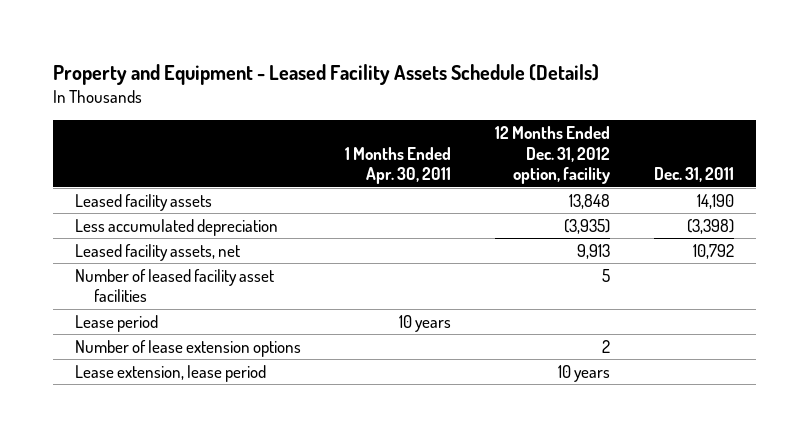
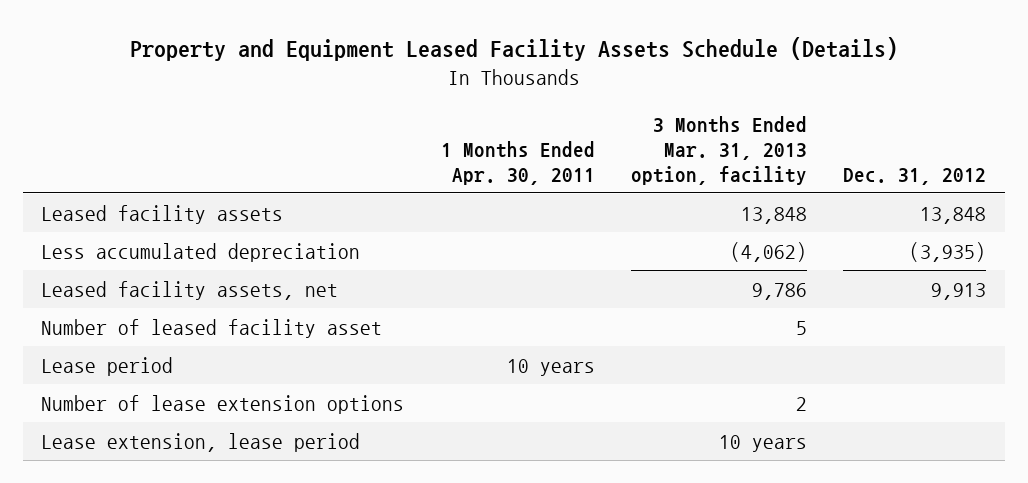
- Property and Equipment - Leased Facility Assets Schedule (Details)
+ Property and Equipment Leased Facility Assets Schedule (Details)
- | 1 Months Ended Apr. 30, 2011 | 12 Months Ended Dec. 31, 2012 option, facility | Dec. 31, 2011
+ | 1 Months Ended Apr. 30, 2011 | 3 Months Ended Mar. 31, 2013 option, facility | Dec. 31, 2012
- Number of leased facility asset facilities | | 5 |
+ Number of leased facility asset | | 5 |

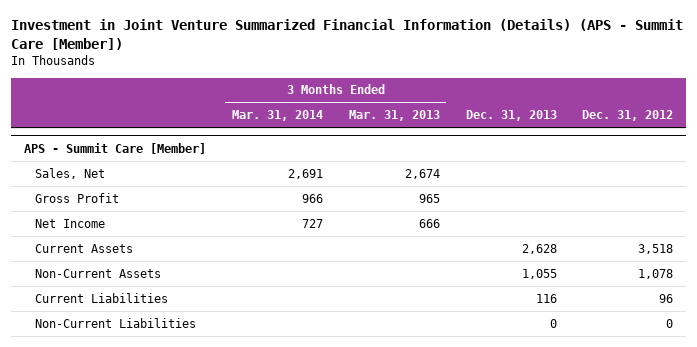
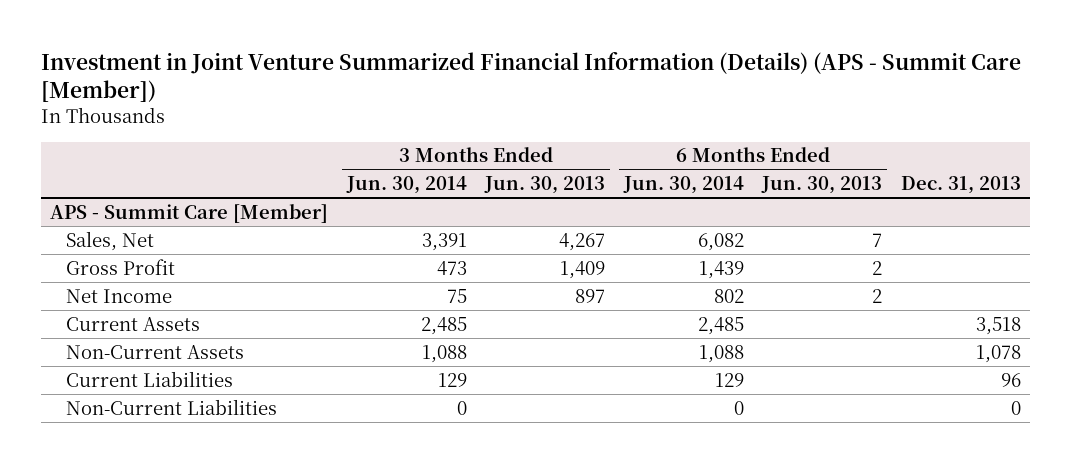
- | 3 Months Ended Mar. 31, 2014 | 3 Months Ended Mar. 31, 2013 | Dec. 31, 2013 | Dec. 31, 2012
+ | 3 Months Ended Jun. 30, 2014 | 3 Months Ended Jun. 30, 2013 | 6 Months Ended Jun. 30, 2014 | 6 Months Ended Jun. 30, 2013 | Dec. 31, 2013
@ APS - Summit Care [Member]
- Current Assets | | | 2,628 | 3,518
- Non-Current Assets | | | 1,055 | 1,078
- Current Liabilities | | | 116 | 96
+ Current Assets | 2,485 | | 2,485 | | 3,518
+ Non-Current Assets | 1,088 | | 1,088 | | 1,078
+ Current Liabilities | 129 | | 129 | | 96

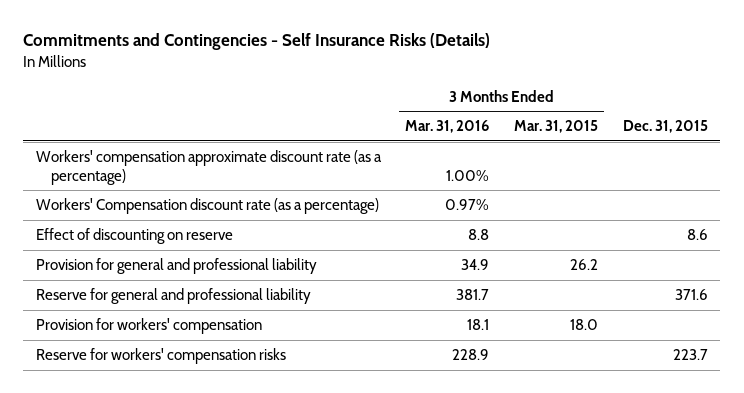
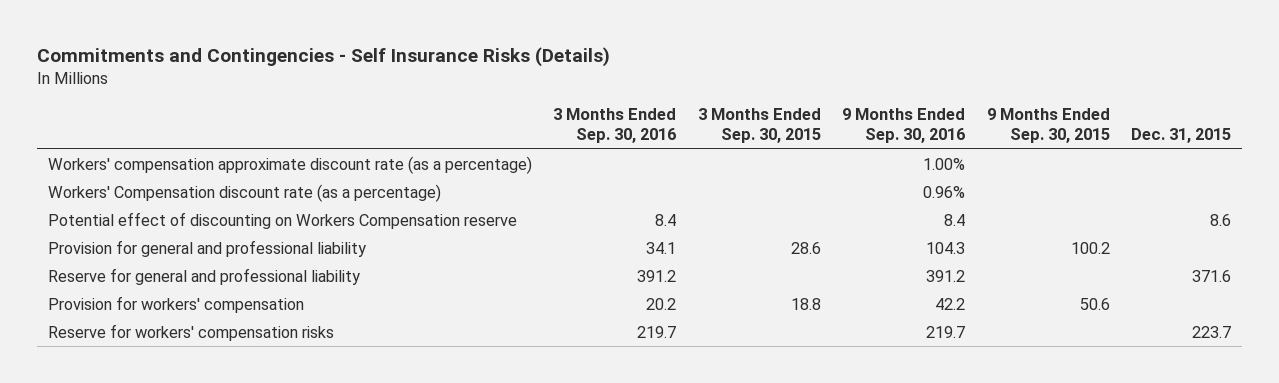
- | 3 Months Ended Mar. 31, 2016 | 3 Months Ended Mar. 31, 2015 | Dec. 31, 2015
+ | 3 Months Ended Sep. 30, 2016 | 3 Months Ended Sep. 30, 2015 | 9 Months Ended Sep. 30, 2016 | 9 Months Ended Sep. 30, 2015 | Dec. 31, 2015
- Effect of discounting on reserve | 8.8 | | 8.6
+ Potential effect of discounting on Workers Compensation reserve | 8.4 | | 8.4 | | 8.6

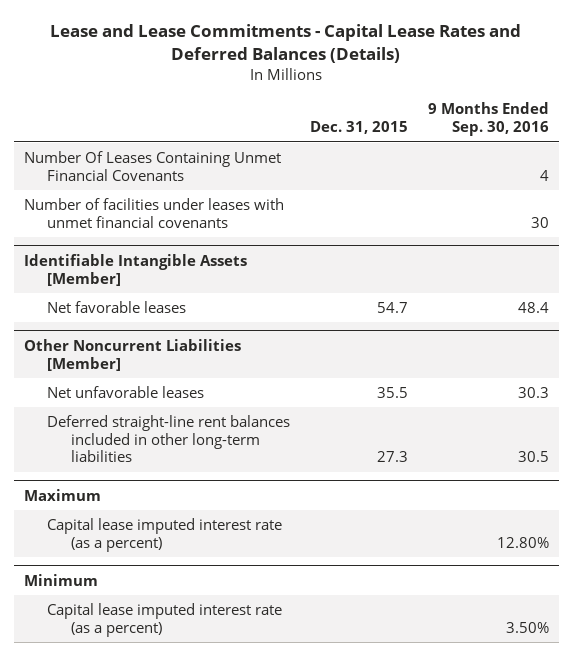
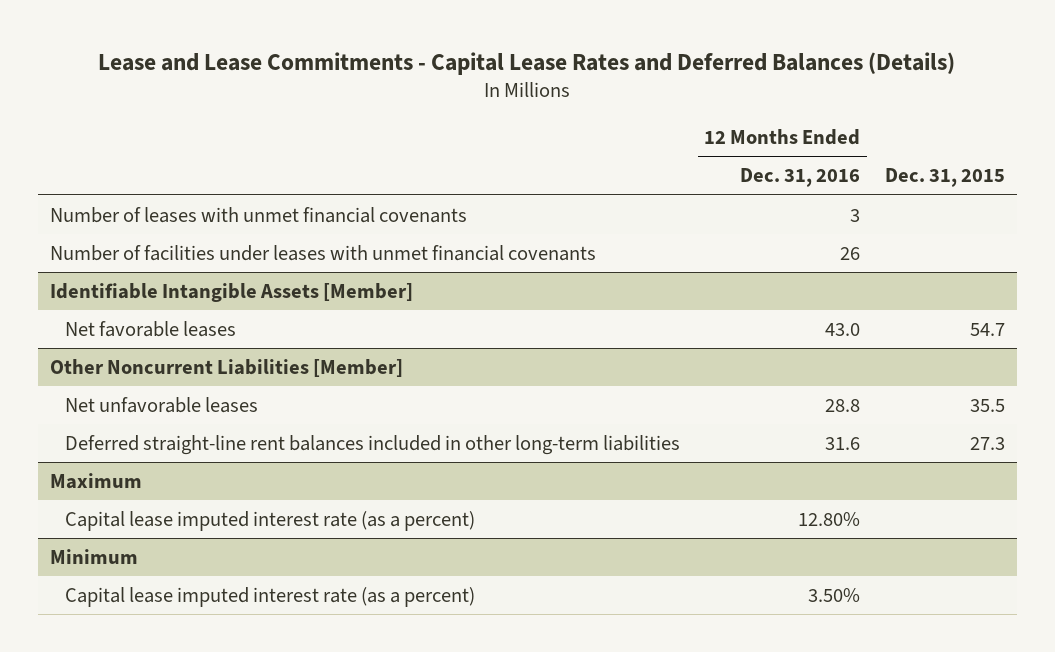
- | Dec. 31, 2015 | 9 Months Ended Sep. 30, 2016
+ | 12 Months Ended Dec. 31, 2016 | Dec. 31, 2015
- Number Of Leases Containing Unmet Financial Covenants | | 4
+ Number of leases with unmet financial covenants | 3 |

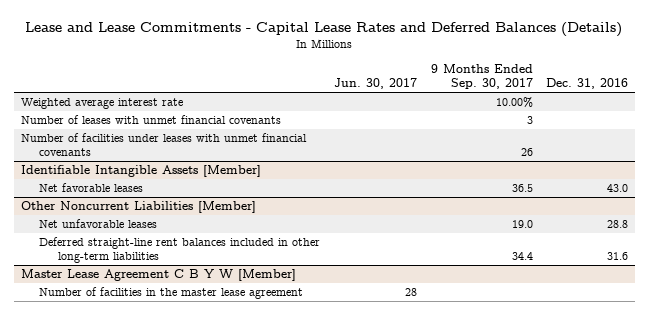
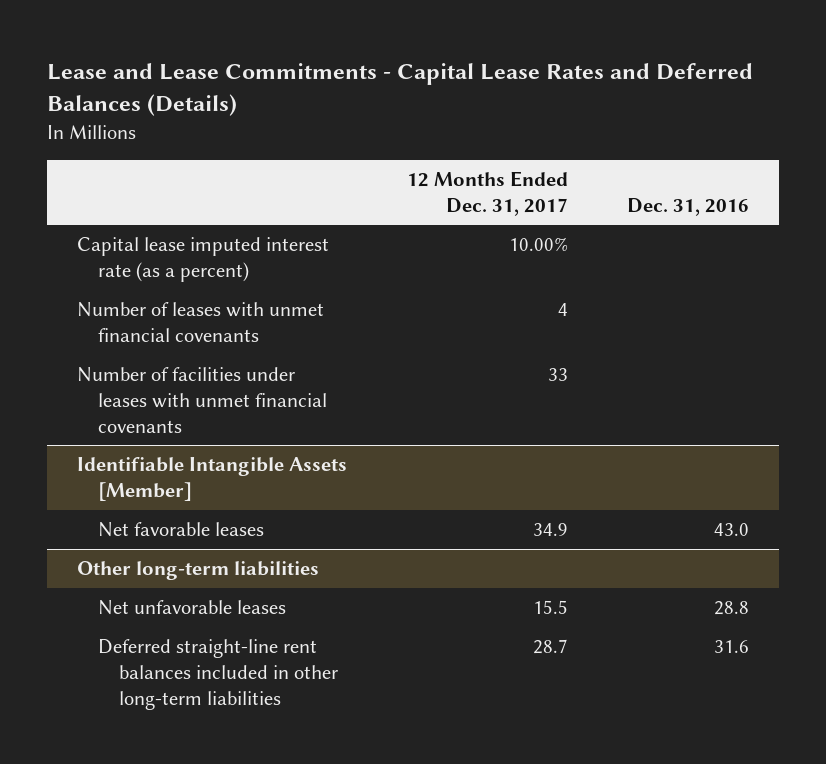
- | Jun. 30, 2017 | 9 Months Ended Sep. 30, 2017 | Dec. 31, 2016
+ | 12 Months Ended Dec. 31, 2017 | Dec. 31, 2016
- Weighted average interest rate | | 10.00% |
+ Capital lease imputed interest rate (as a percent) | 10.00% |
- Other Noncurrent Liabilities [Member]
+ Other long-term liabilities
- Master Lease Agreement C B Y W [Member]
- Number of facilities in the master lease agreement | 28 | |

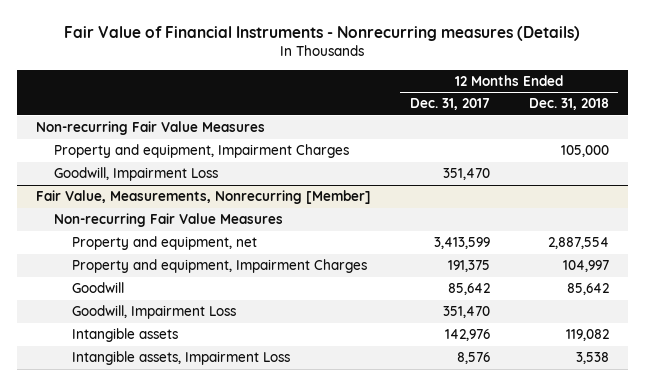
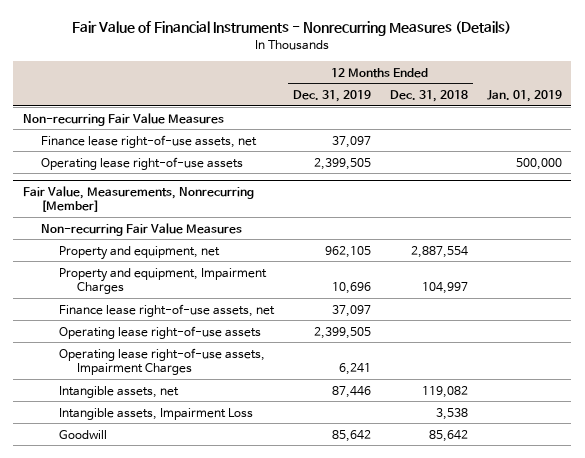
- Fair Value of Financial Instruments - Nonrecurring measures (Details)
+ Fair Value of Financial Instruments - Nonrecurring Measures (Details)
- | 12 Months Ended Dec. 31, 2017 | 12 Months Ended Dec. 31, 2018
+ | 12 Months Ended Dec. 31, 2019 | 12 Months Ended Dec. 31, 2018 | Jan. 01, 2019
- Property and equipment, Impairment Charges | | 105,000
- Goodwill, Impairment Loss | 351,470 |
+ Finance lease right-of-use assets, net | 37,097 | |
+ Operating lease right-of-use assets | 2,399,505 | | 500,000
@ Fair Value, Measurements, Nonrecurring [Member]
- Goodwill, Impairment Loss | 351,470 |
- Intangible assets | 142,976 | 119,082
+ Finance lease right-of-use assets, net | 37,097 | |
+ Operating lease right-of-use assets | 2,399,505 | |
+ Operating lease right-of-use assets, Impairment Charges | 6,241 | |
+ Intangible assets, net | 87,446 | 119,082 |
moved down: Goodwill | 85,642 | 85,642 |

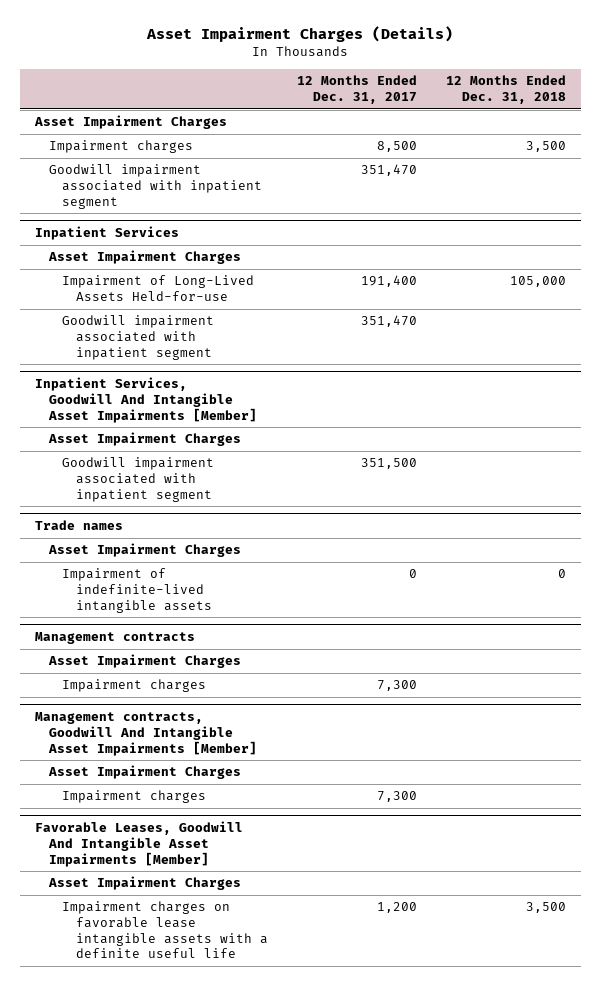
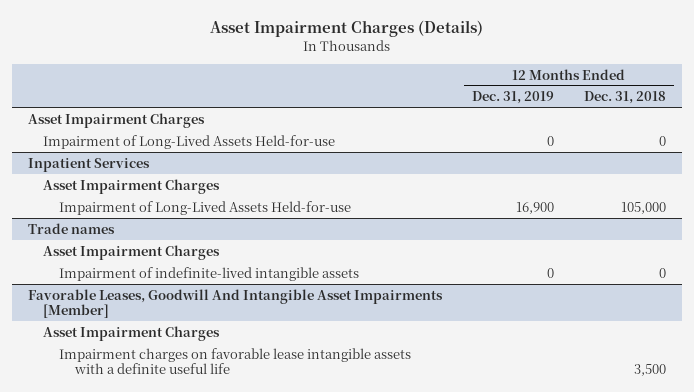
- | 12 Months Ended Dec. 31, 2017 | 12 Months Ended Dec. 31, 2018
+ | 12 Months Ended Dec. 31, 2019 | 12 Months Ended Dec. 31, 2018
- Impairment charges | 8,500 | 3,500
- Goodwill impairment associated with inpatient segment | 351,470 |
+ Impairment of Long-Lived Assets Held-for-use | 0 | 0
@ Inpatient Services
- Goodwill impairment associated with inpatient segment | 351,470 |
- Inpatient Services, Goodwill And Intangible Asset Impairments [Member]
- Asset Impairment Charges
- Goodwill impairment associated with inpatient segment | 351,500 |
- Management contracts
- Asset Impairment Charges
- Impairment charges | 7,300 |
- Management contracts, Goodwill And Intangible Asset Impairments [Member]
- Asset Impairment Charges
- Impairment charges | 7,300 |

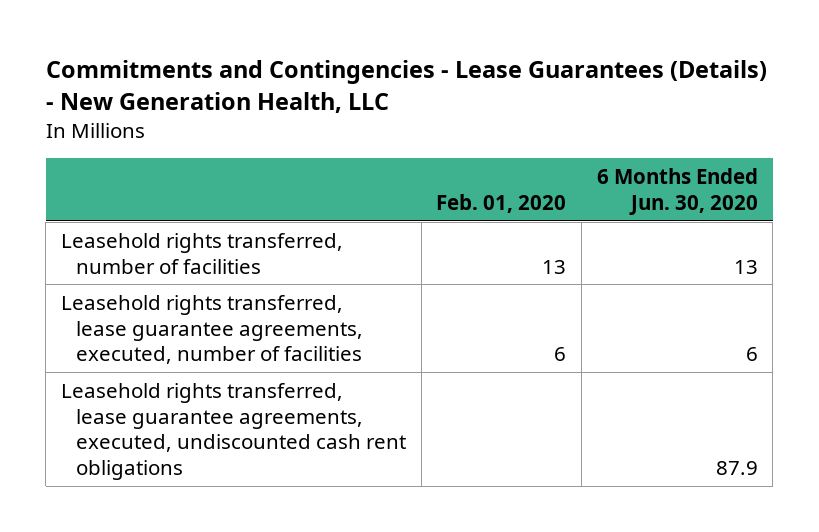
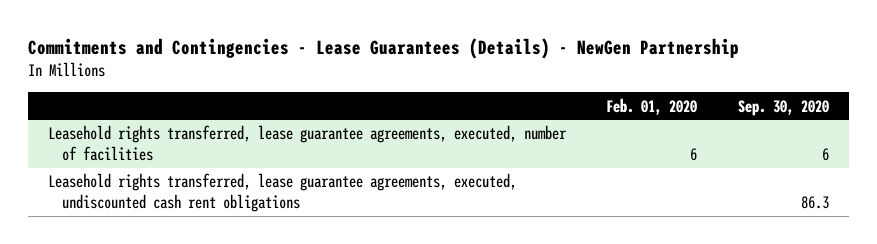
- Commitments and Contingencies - Lease Guarantees (Details) - New Generation Health, LLC
+ Commitments and Contingencies - Lease Guarantees (Details) - NewGen Partnership
- | Feb. 01, 2020 | 6 Months Ended Jun. 30, 2020
+ | Feb. 01, 2020 | Sep. 30, 2020
- Leasehold rights transferred, number of facilities | 13 | 13

